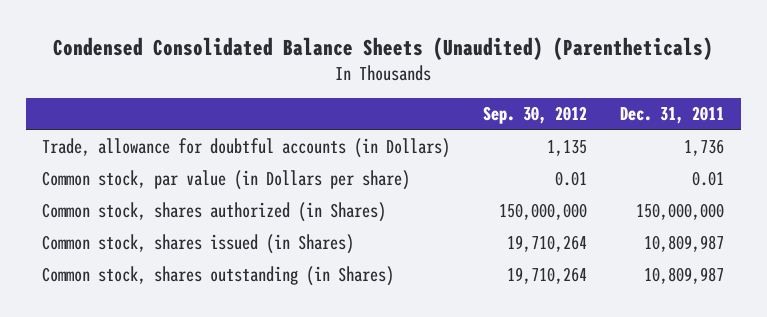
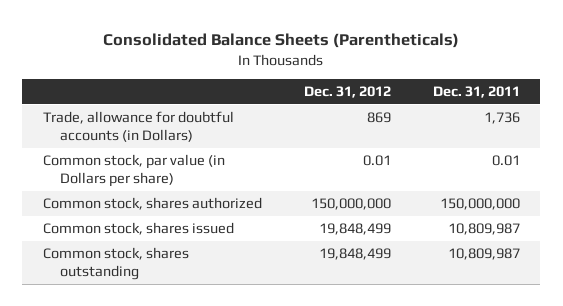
- Condensed Consolidated Balance Sheets (Unaudited) (Parentheticals)
+ Consolidated Balance Sheets (Parentheticals)
- | Sep. 30, 2012 | Dec. 31, 2011
+ | Dec. 31, 2012 | Dec. 31, 2011
- Common stock, shares authorized (in Shares) | 150,000,000 | 150,000,000
- Common stock, shares issued (in Shares) | 19,710,264 | 10,809,987
- Common stock, shares outstanding (in Shares) | 19,710,264 | 10,809,987
+ Common stock, shares authorized | 150,000,000 | 150,000,000
+ Common stock, shares issued | 19,848,499 | 10,809,987
+ Common stock, shares outstanding | 19,848,499 | 10,809,987

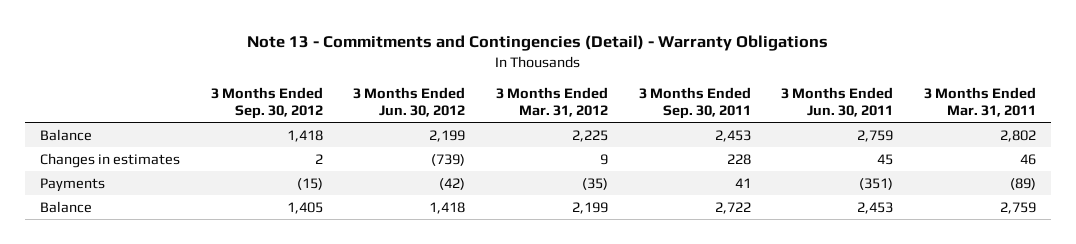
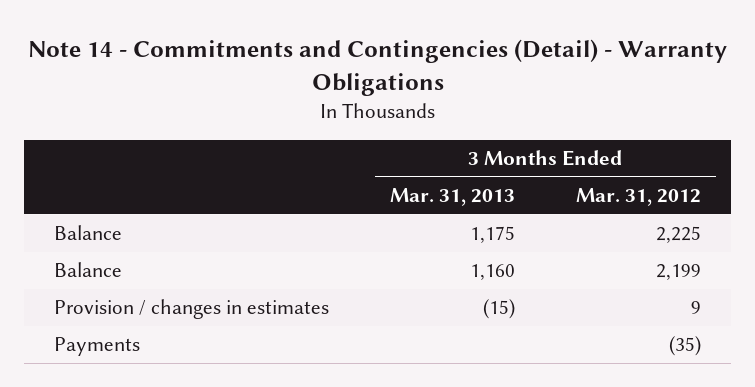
- Note 13 - Commitments and Contingencies (Detail) - Warranty Obligations
+ Note 14 - Commitments and Contingencies (Detail) - Warranty Obligations
- | 3 Months Ended Sep. 30, 2012 | 3 Months Ended Jun. 30, 2012 | 3 Months Ended Mar. 31, 2012 | 3 Months Ended Sep. 30, 2011 | 3 Months Ended Jun. 30, 2011 | 3 Months Ended Mar. 31, 2011
+ | 3 Months Ended Mar. 31, 2013 | 3 Months Ended Mar. 31, 2012
- Changes in estimates | 2 | (739) | 9 | 228 | 45 | 46
+ Provision / changes in estimates | (15) | 9
moved down: Payments | | (35)

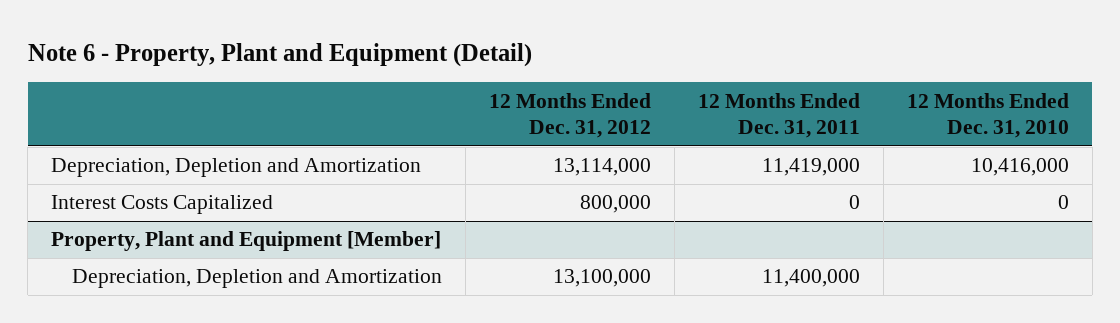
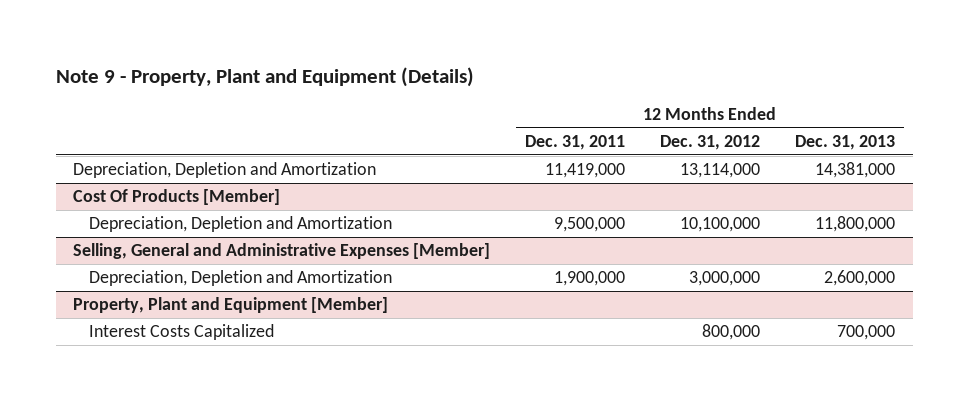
- Note 6 - Property, Plant and Equipment (Detail)
+ Note 9 - Property, Plant and Equipment (Details)
- | 12 Months Ended Dec. 31, 2012 | 12 Months Ended Dec. 31, 2011 | 12 Months Ended Dec. 31, 2010
+ | 12 Months Ended Dec. 31, 2011 | 12 Months Ended Dec. 31, 2012 | 12 Months Ended Dec. 31, 2013
- Interest Costs Capitalized | 800,000 | 0 | 0
+ Cost Of Products [Member]
+ Depreciation, Depletion and Amortization | 9,500,000 | 10,100,000 | 11,800,000
+ Selling, General and Administrative Expenses [Member]
+ Depreciation, Depletion and Amortization | 1,900,000 | 3,000,000 | 2,600,000
@ Property, Plant and Equipment [Member]
- Depreciation, Depletion and Amortization | 13,100,000 | 11,400,000 |
+ Interest Costs Capitalized | | 800,000 | 700,000

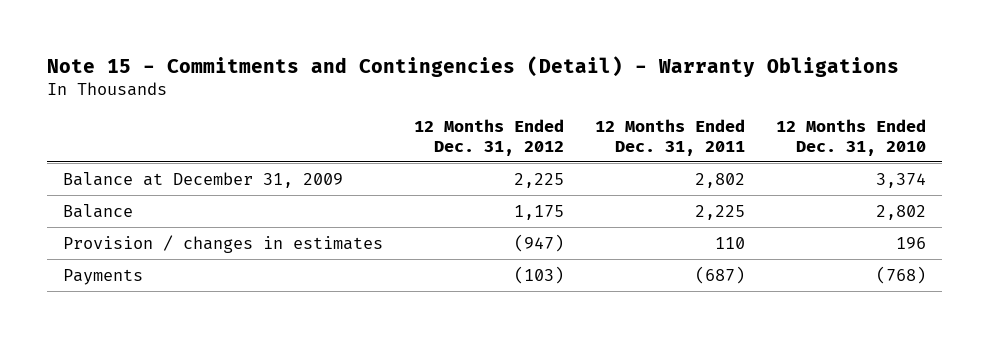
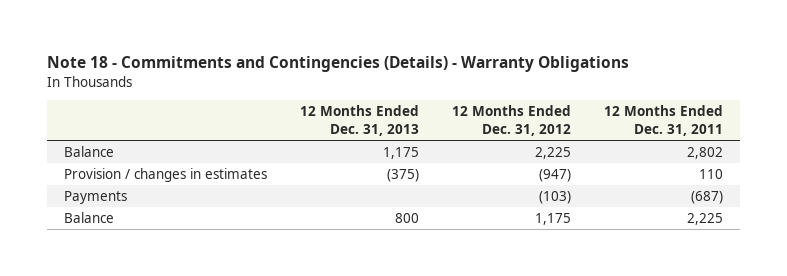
- Note 15 - Commitments and Contingencies (Detail) - Warranty Obligations
+ Note 18 - Commitments and Contingencies (Details) - Warranty Obligations
- | 12 Months Ended Dec. 31, 2012 | 12 Months Ended Dec. 31, 2011 | 12 Months Ended Dec. 31, 2010
+ | 12 Months Ended Dec. 31, 2013 | 12 Months Ended Dec. 31, 2012 | 12 Months Ended Dec. 31, 2011
- Balance at December 31, 2009 | 2,225 | 2,802 | 3,374
+ Balance | 1,175 | 2,225 | 2,802
moved down: Balance | 800 | 1,175 | 2,225

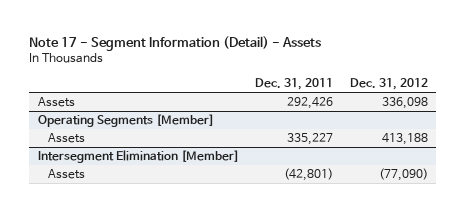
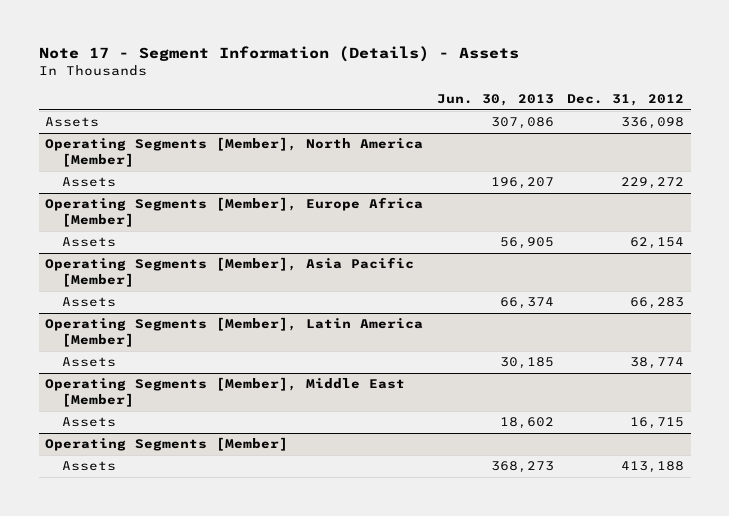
- Note 17 - Segment Information (Detail) - Assets
+ Note 17 - Segment Information (Details) - Assets
- | Dec. 31, 2011 | Dec. 31, 2012
+ | Jun. 30, 2013 | Dec. 31, 2012
+ Operating Segments [Member], North America [Member]
+ Assets | 196,207 | 229,272
+ Operating Segments [Member], Europe Africa [Member]
+ Assets | 56,905 | 62,154
+ Operating Segments [Member], Asia Pacific [Member]
+ Assets | 66,374 | 66,283
+ Operating Segments [Member], Latin America [Member]
+ Assets | 30,185 | 38,774
+ Operating Segments [Member], Middle East [Member]
+ Assets | 18,602 | 16,715
- Intersegment Elimination [Member]
- Assets | (42,801) | (77,090)

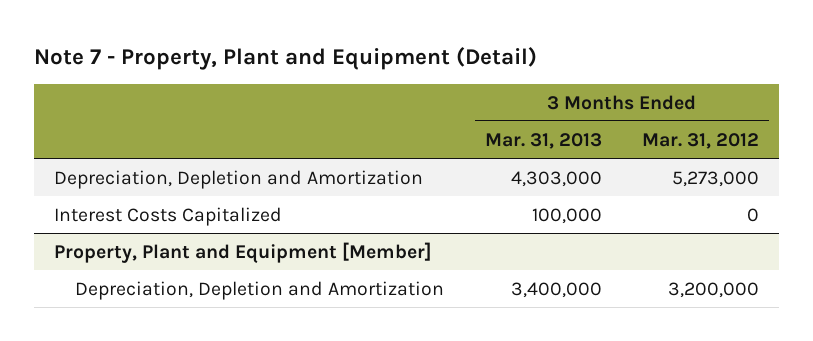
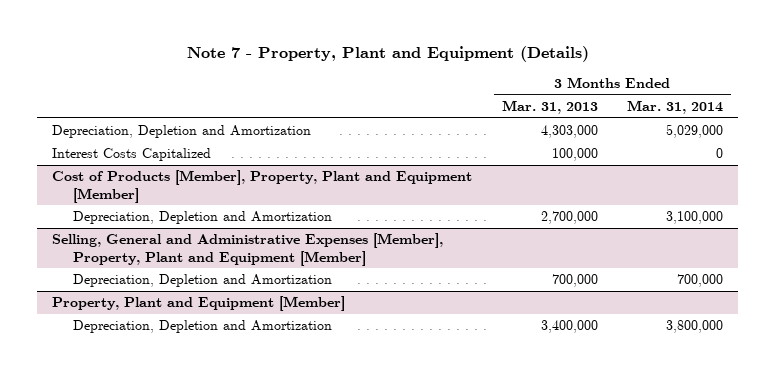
- Note 7 - Property, Plant and Equipment (Detail)
+ Note 7 - Property, Plant and Equipment (Details)
- | 3 Months Ended Mar. 31, 2013 | 3 Months Ended Mar. 31, 2012
+ | 3 Months Ended Mar. 31, 2013 | 3 Months Ended Mar. 31, 2014
+ Cost of Products [Member], Property, Plant and Equipment [Member]
+ Depreciation, Depletion and Amortization | 2,700,000 | 3,100,000
+ Selling, General and Administrative Expenses [Member], Property, Plant and Equipment [Member]
+ Depreciation, Depletion and Amortization | 700,000 | 700,000

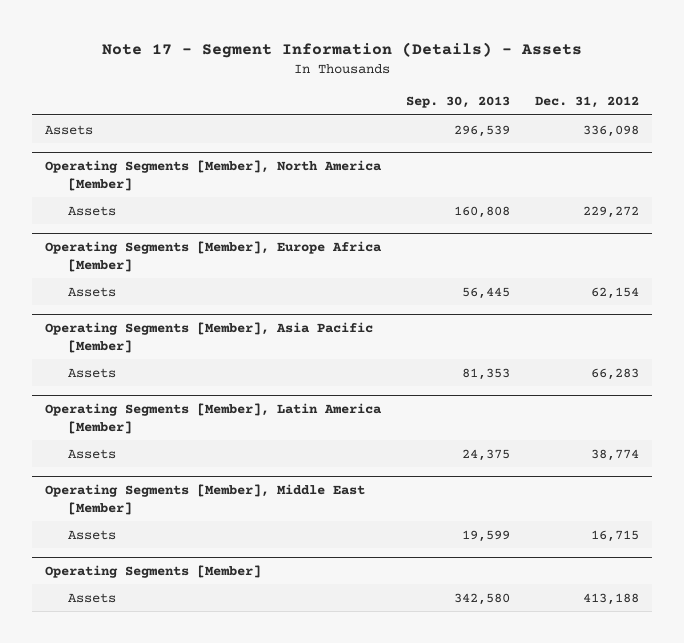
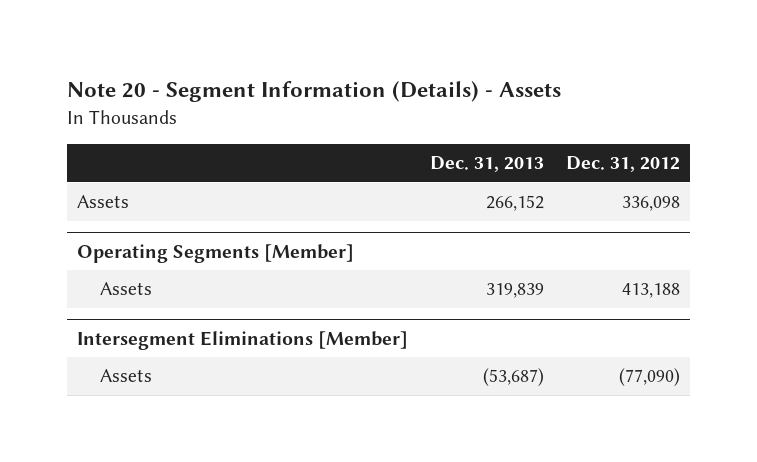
- Note 17 - Segment Information (Details) - Assets
+ Note 20 - Segment Information (Details) - Assets
- | Sep. 30, 2013 | Dec. 31, 2012
+ | Dec. 31, 2013 | Dec. 31, 2012
- Operating Segments [Member], North America [Member]
- Assets | 160,808 | 229,272
- Operating Segments [Member], Europe Africa [Member]
- Assets | 56,445 | 62,154
- Operating Segments [Member], Asia Pacific [Member]
- Assets | 81,353 | 66,283
- Operating Segments [Member], Latin America [Member]
- Assets | 24,375 | 38,774
- Operating Segments [Member], Middle East [Member]
- Assets | 19,599 | 16,715
+ Intersegment Eliminations [Member]
+ Assets | (53,687) | (77,090)

